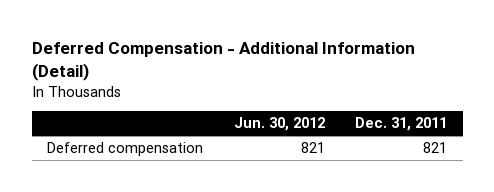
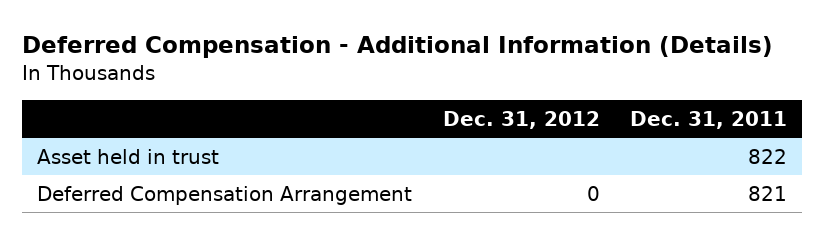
- Deferred Compensation - Additional Information (Detail)
+ Deferred Compensation - Additional Information (Details)
- | Jun. 30, 2012 | Dec. 31, 2011
+ | Dec. 31, 2012 | Dec. 31, 2011
- Deferred compensation | 821 | 821
+ Asset held in trust | | 822
+ Deferred Compensation Arrangement | 0 | 821

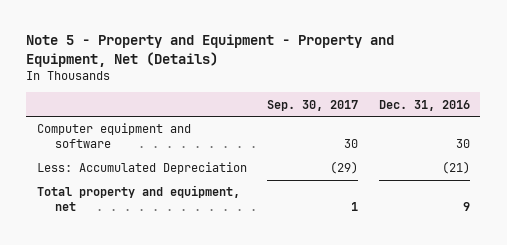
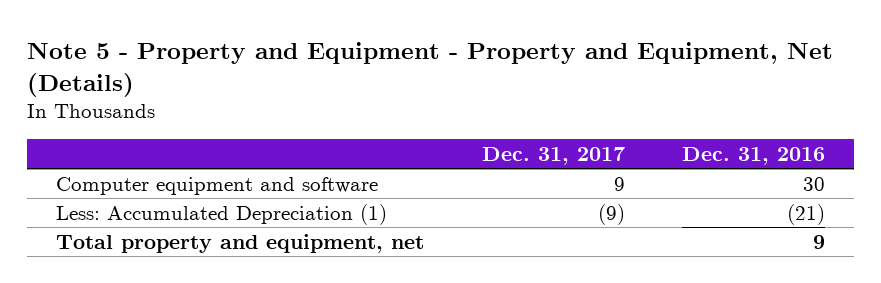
- | Sep. 30, 2017 | Dec. 31, 2016
+ | Dec. 31, 2017 | Dec. 31, 2016
- Less: Accumulated Depreciation | (29) | (21)
+ Less: Accumulated Depreciation (1) | (9) | (21)

